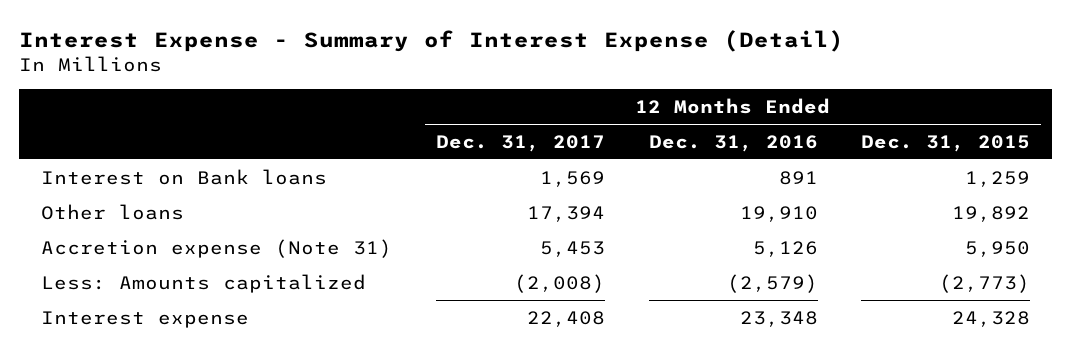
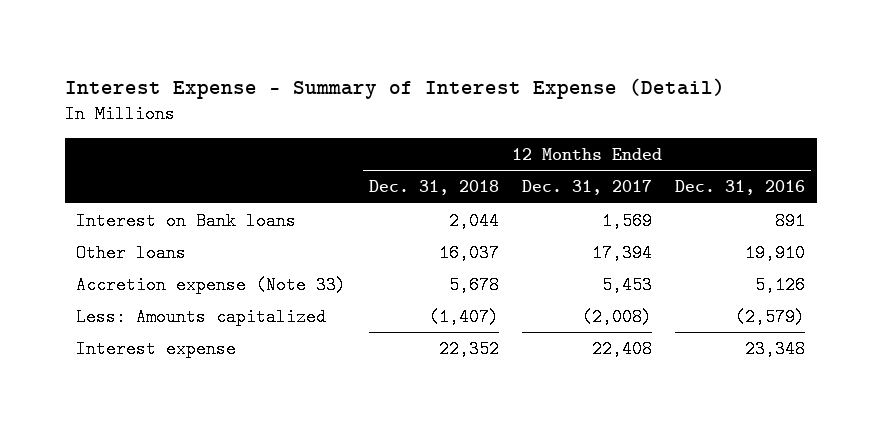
- | 12 Months Ended Dec. 31, 2017 | 12 Months Ended Dec. 31, 2016 | 12 Months Ended Dec. 31, 2015
+ | 12 Months Ended Dec. 31, 2018 | 12 Months Ended Dec. 31, 2017 | 12 Months Ended Dec. 31, 2016
- Accretion expense (Note 31) | 5,453 | 5,126 | 5,950
+ Accretion expense (Note 33) | 5,678 | 5,453 | 5,126

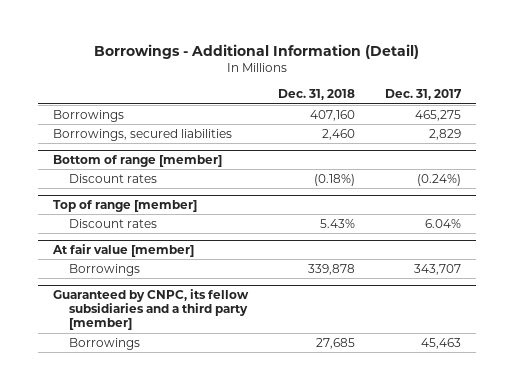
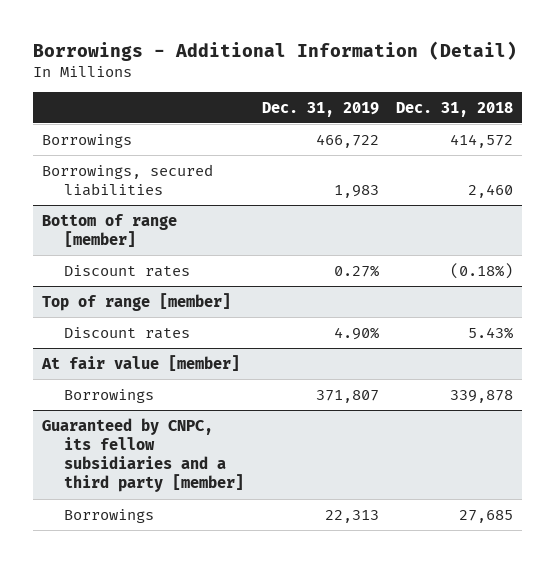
- | Dec. 31, 2018 | Dec. 31, 2017
+ | Dec. 31, 2019 | Dec. 31, 2018
- Borrowings | 407,160 | 465,275
+ Borrowings | 466,722 | 414,572

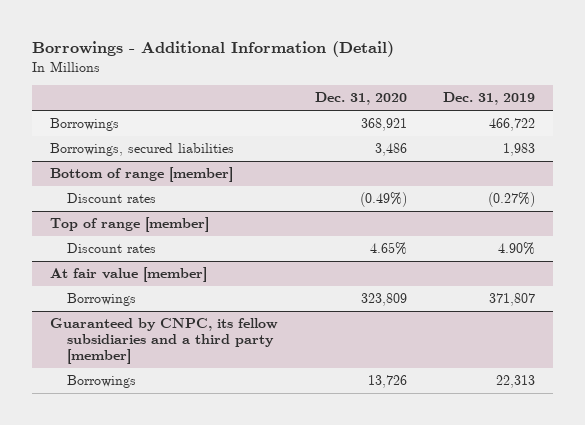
- | Dec. 31, 2019 | Dec. 31, 2018
+ | Dec. 31, 2020 | Dec. 31, 2019
@ Bottom of range [member]
- Discount rates | 0.27% | (0.18%)
+ Discount rates | (0.49%) | (0.27%)

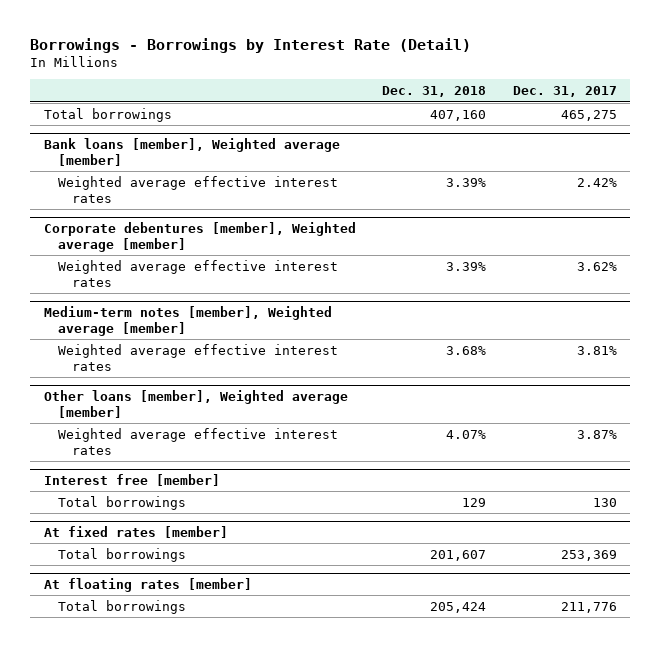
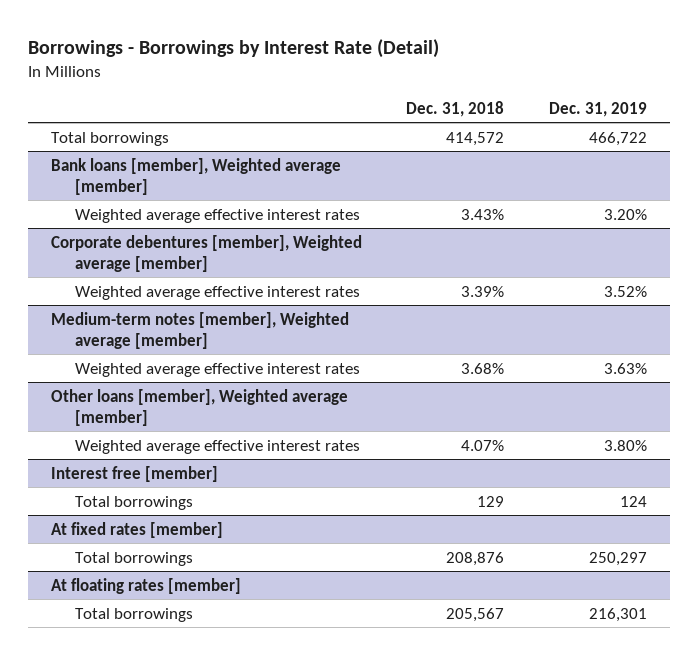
- | Dec. 31, 2018 | Dec. 31, 2017
+ | Dec. 31, 2018 | Dec. 31, 2019
- Total borrowings | 407,160 | 465,275
+ Total borrowings | 414,572 | 466,722
@ Bank loans [member], Weighted average [member]
- Weighted average effective interest rates | 3.39% | 2.42%
+ Weighted average effective interest rates | 3.43% | 3.20%
@ At fixed rates [member]
- Total borrowings | 201,607 | 253,369
+ Total borrowings | 208,876 | 250,297
@ At floating rates [member]
- Total borrowings | 205,424 | 211,776
+ Total borrowings | 205,567 | 216,301

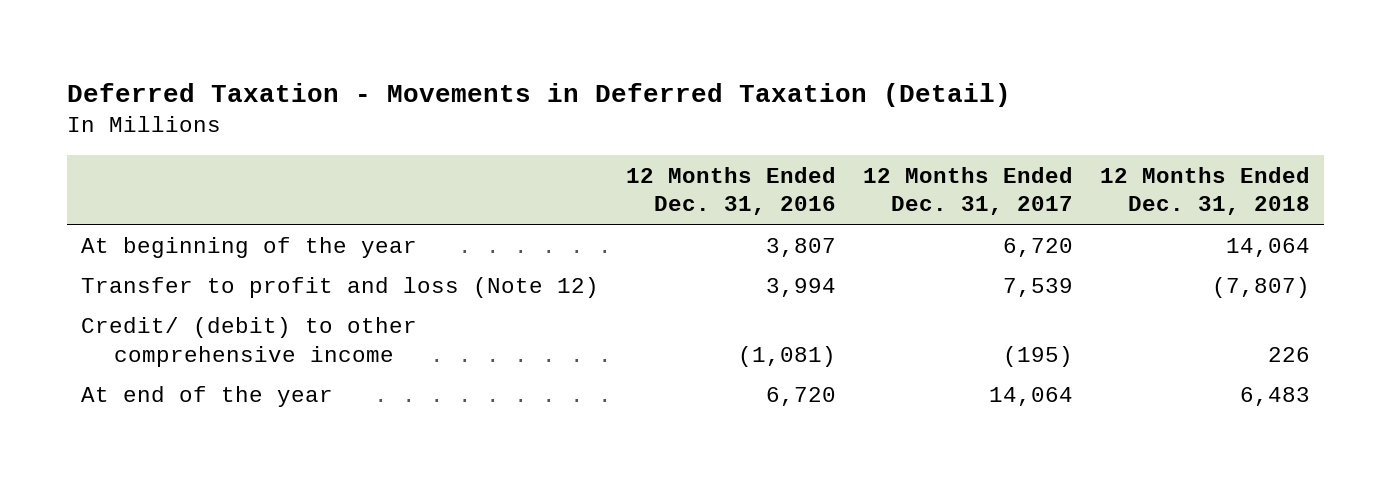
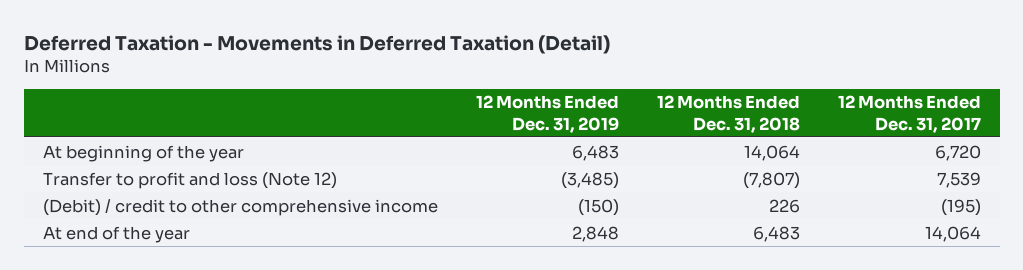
- | 12 Months Ended Dec. 31, 2016 | 12 Months Ended Dec. 31, 2017 | 12 Months Ended Dec. 31, 2018
+ | 12 Months Ended Dec. 31, 2019 | 12 Months Ended Dec. 31, 2018 | 12 Months Ended Dec. 31, 2017
- Credit/ (debit) to other comprehensive income | (1,081) | (195) | 226
+ (Debit) / credit to other comprehensive income | (150) | 226 | (195)

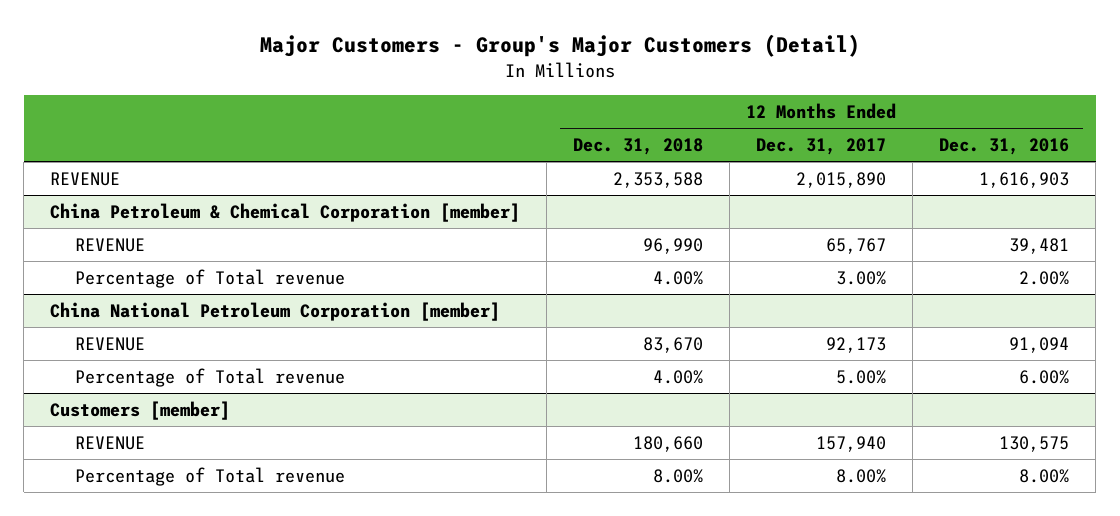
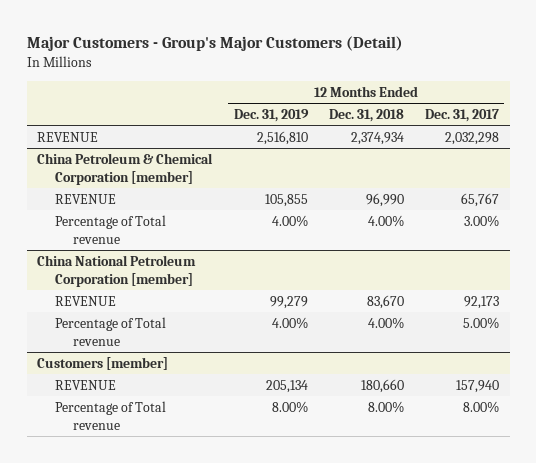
- | 12 Months Ended Dec. 31, 2018 | 12 Months Ended Dec. 31, 2017 | 12 Months Ended Dec. 31, 2016
+ | 12 Months Ended Dec. 31, 2019 | 12 Months Ended Dec. 31, 2018 | 12 Months Ended Dec. 31, 2017
- REVENUE | 2,353,588 | 2,015,890 | 1,616,903
+ REVENUE | 2,516,810 | 2,374,934 | 2,032,298

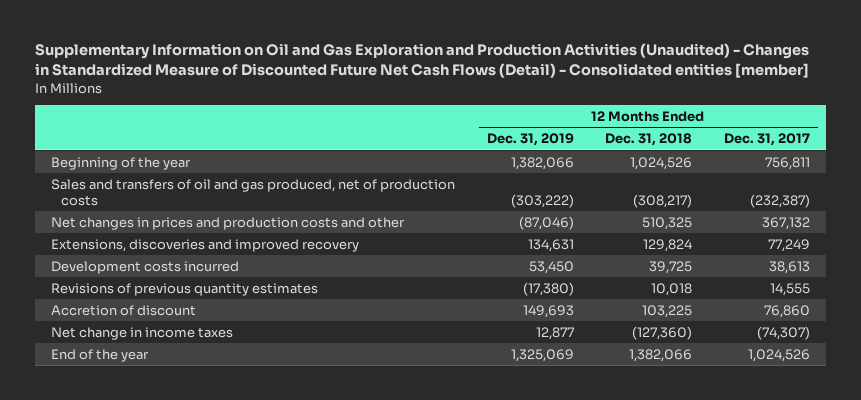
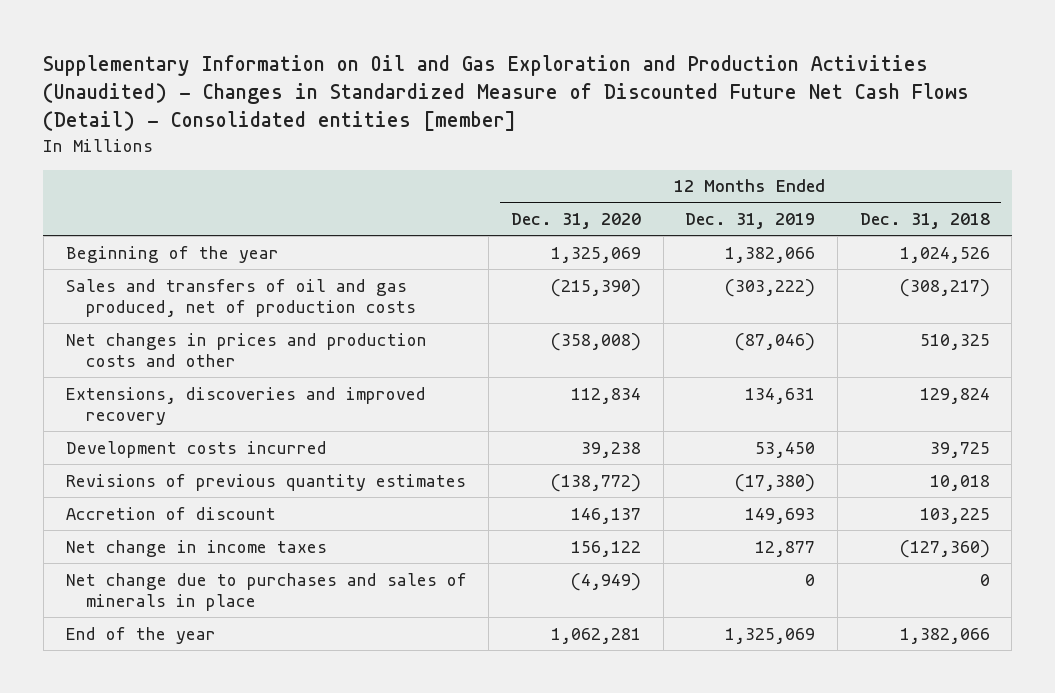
- | 12 Months Ended Dec. 31, 2019 | 12 Months Ended Dec. 31, 2018 | 12 Months Ended Dec. 31, 2017
+ | 12 Months Ended Dec. 31, 2020 | 12 Months Ended Dec. 31, 2019 | 12 Months Ended Dec. 31, 2018
+ Net change due to purchases and sales of minerals in place | (4,949) | 0 | 0

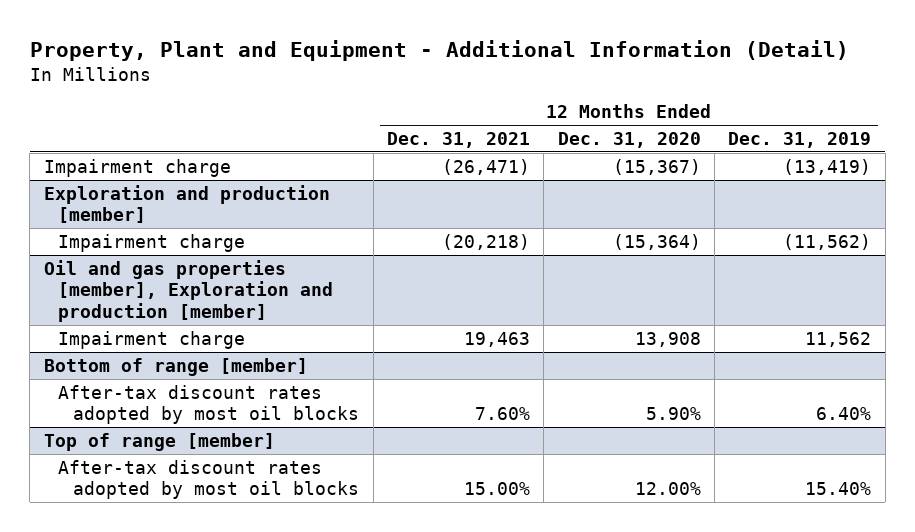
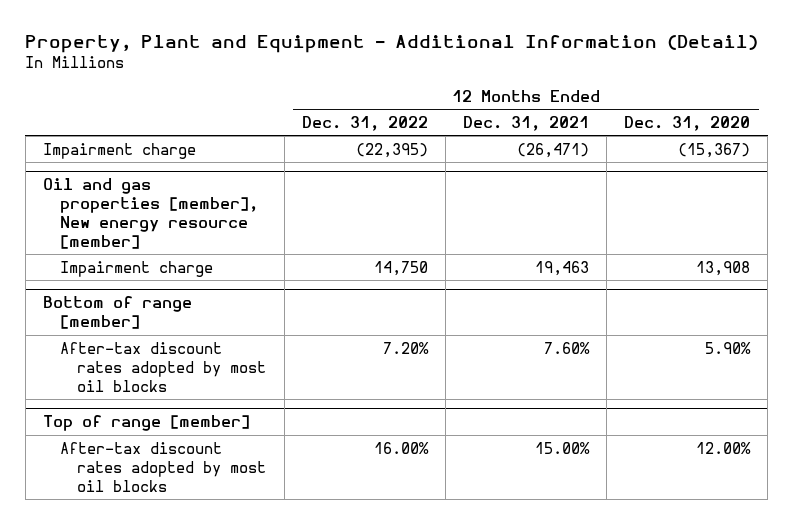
- | 12 Months Ended Dec. 31, 2021 | 12 Months Ended Dec. 31, 2020 | 12 Months Ended Dec. 31, 2019
+ | 12 Months Ended Dec. 31, 2022 | 12 Months Ended Dec. 31, 2021 | 12 Months Ended Dec. 31, 2020
- Exploration and production [member]
- Impairment charge | (20,218) | (15,364) | (11,562)
- Oil and gas properties [member], Exploration and production [member]
+ Oil and gas properties [member], New energy resource [member]

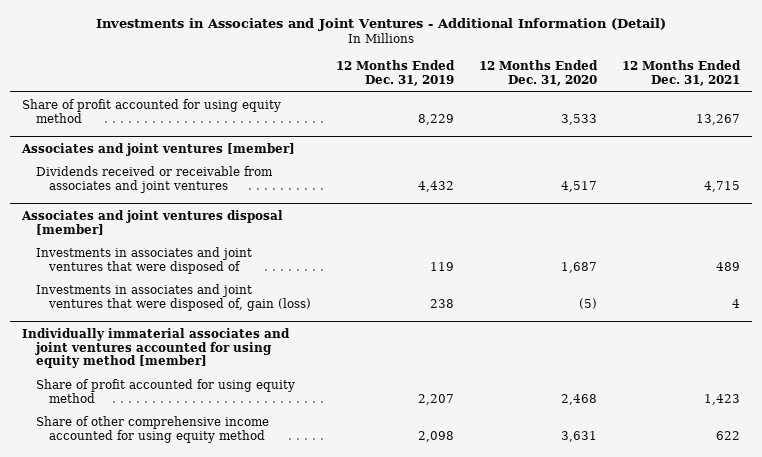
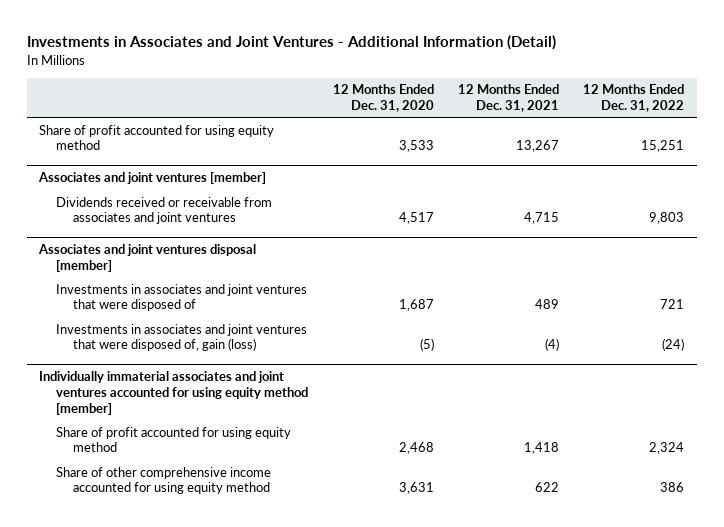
- | 12 Months Ended Dec. 31, 2019 | 12 Months Ended Dec. 31, 2020 | 12 Months Ended Dec. 31, 2021
+ | 12 Months Ended Dec. 31, 2020 | 12 Months Ended Dec. 31, 2021 | 12 Months Ended Dec. 31, 2022
@ Associates and joint ventures disposal [member]
- Investments in associates and joint ventures that were disposed of, gain (loss) | 238 | (5) | 4
+ Investments in associates and joint ventures that were disposed of, gain (loss) | (5) | (4) | (24)
@ Individually immaterial associates and joint ventures accounted for using equity method [member]
- Share of profit accounted for using equity method | 2,207 | 2,468 | 1,423
+ Share of profit accounted for using equity method | 2,468 | 1,418 | 2,324

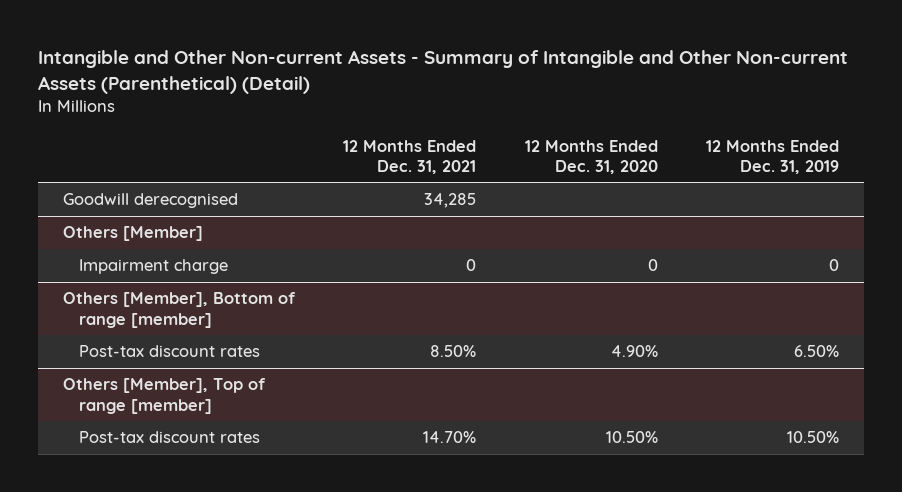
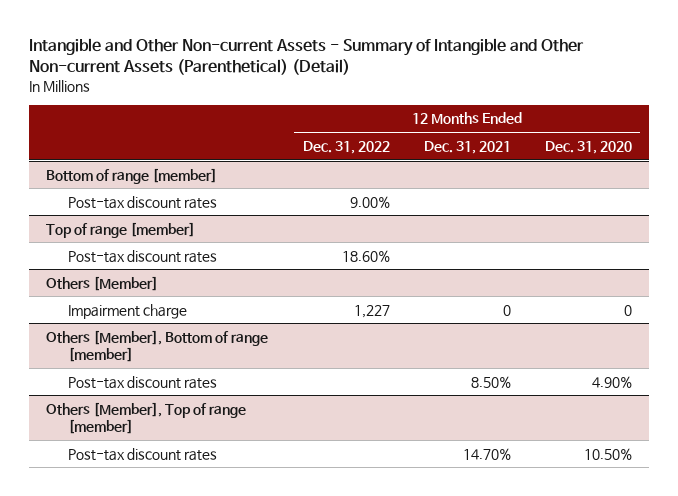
- | 12 Months Ended Dec. 31, 2021 | 12 Months Ended Dec. 31, 2020 | 12 Months Ended Dec. 31, 2019
+ | 12 Months Ended Dec. 31, 2022 | 12 Months Ended Dec. 31, 2021 | 12 Months Ended Dec. 31, 2020
- Goodwill derecognised | 34,285 | |
+ Bottom of range [member]
+ Post-tax discount rates | 9.00% | |
+ Top of range [member]
+ Post-tax discount rates | 18.60% | |

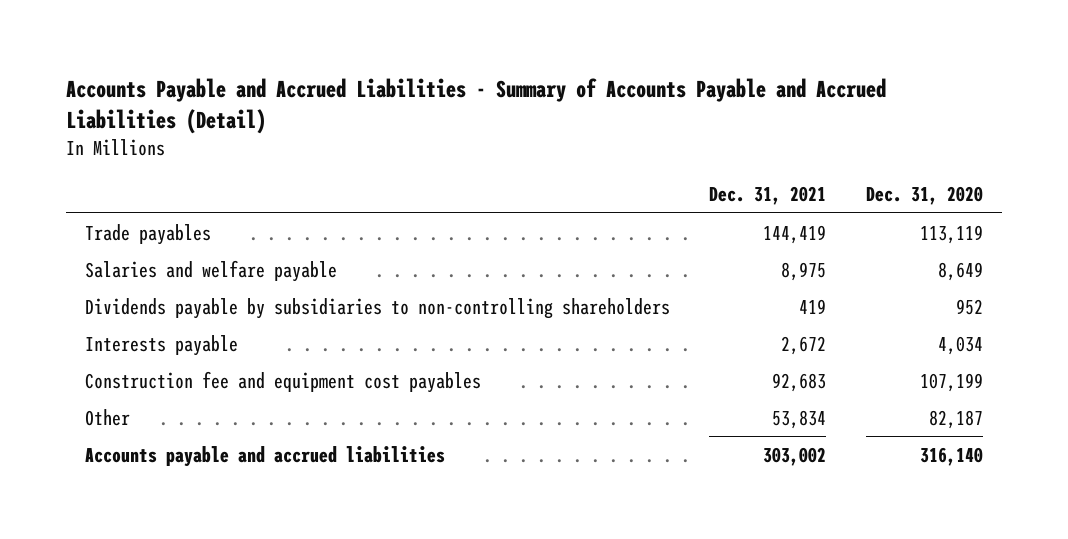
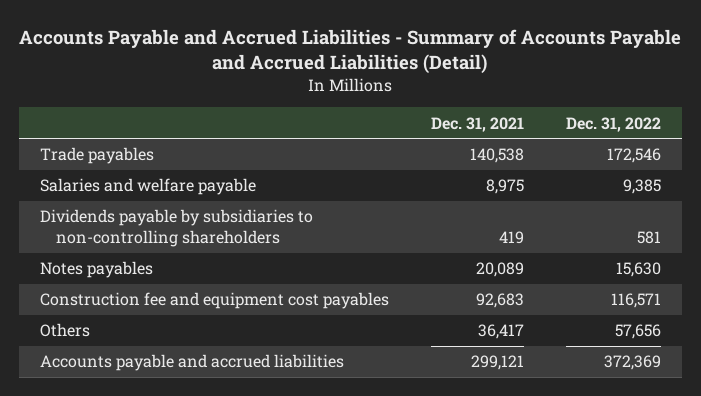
- | Dec. 31, 2021 | Dec. 31, 2020
+ | Dec. 31, 2021 | Dec. 31, 2022
- Trade payables | 144,419 | 113,119
+ Trade payables | 140,538 | 172,546
- Interests payable | 2,672 | 4,034
+ Notes payables | 20,089 | 15,630
- Other | 53,834 | 82,187
- Accounts payable and accrued liabilities | 303,002 | 316,140
+ Others | 36,417 | 57,656
+ Accounts payable and accrued liabilities | 299,121 | 372,369

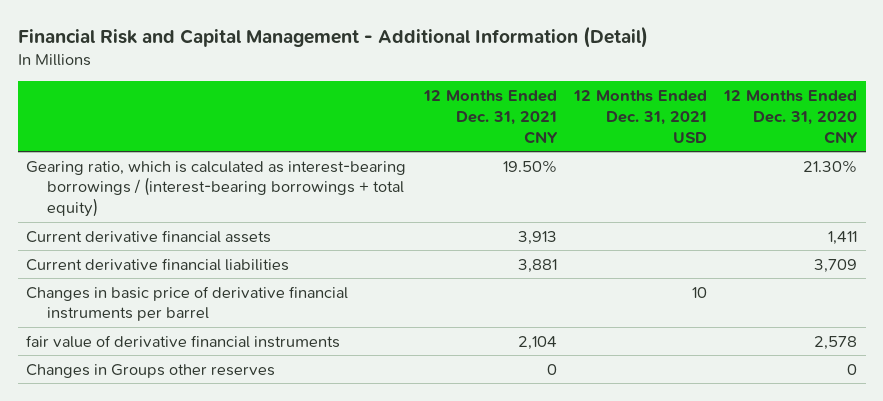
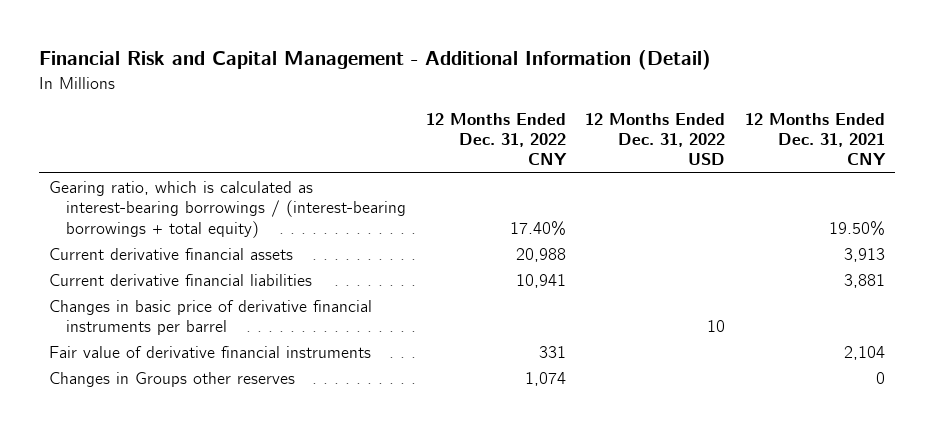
- | 12 Months Ended Dec. 31, 2021 CNY | 12 Months Ended Dec. 31, 2021 USD | 12 Months Ended Dec. 31, 2020 CNY
+ | 12 Months Ended Dec. 31, 2022 CNY | 12 Months Ended Dec. 31, 2022 USD | 12 Months Ended Dec. 31, 2021 CNY
- fair value of derivative financial instruments | 2,104 | | 2,578
+ Fair value of derivative financial instruments | 331 | | 2,104

